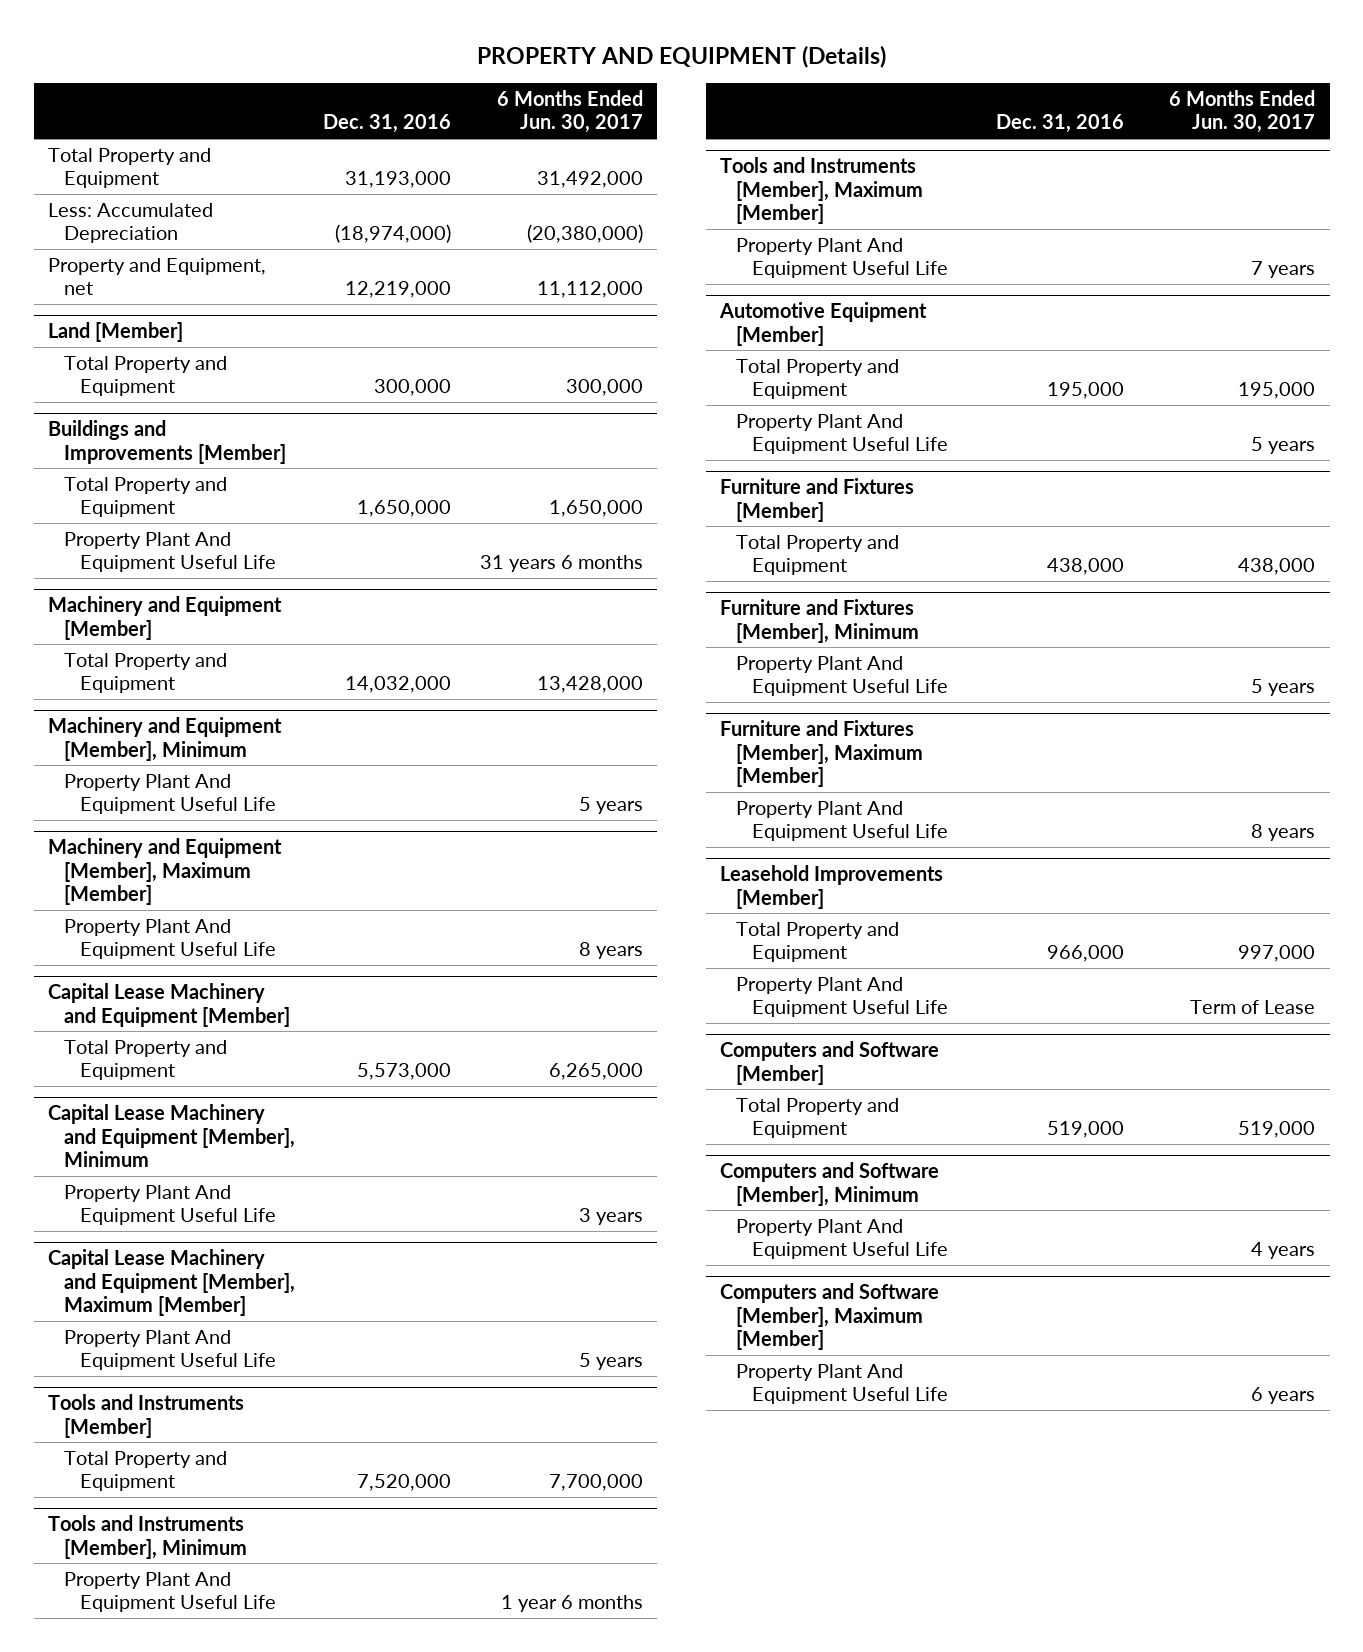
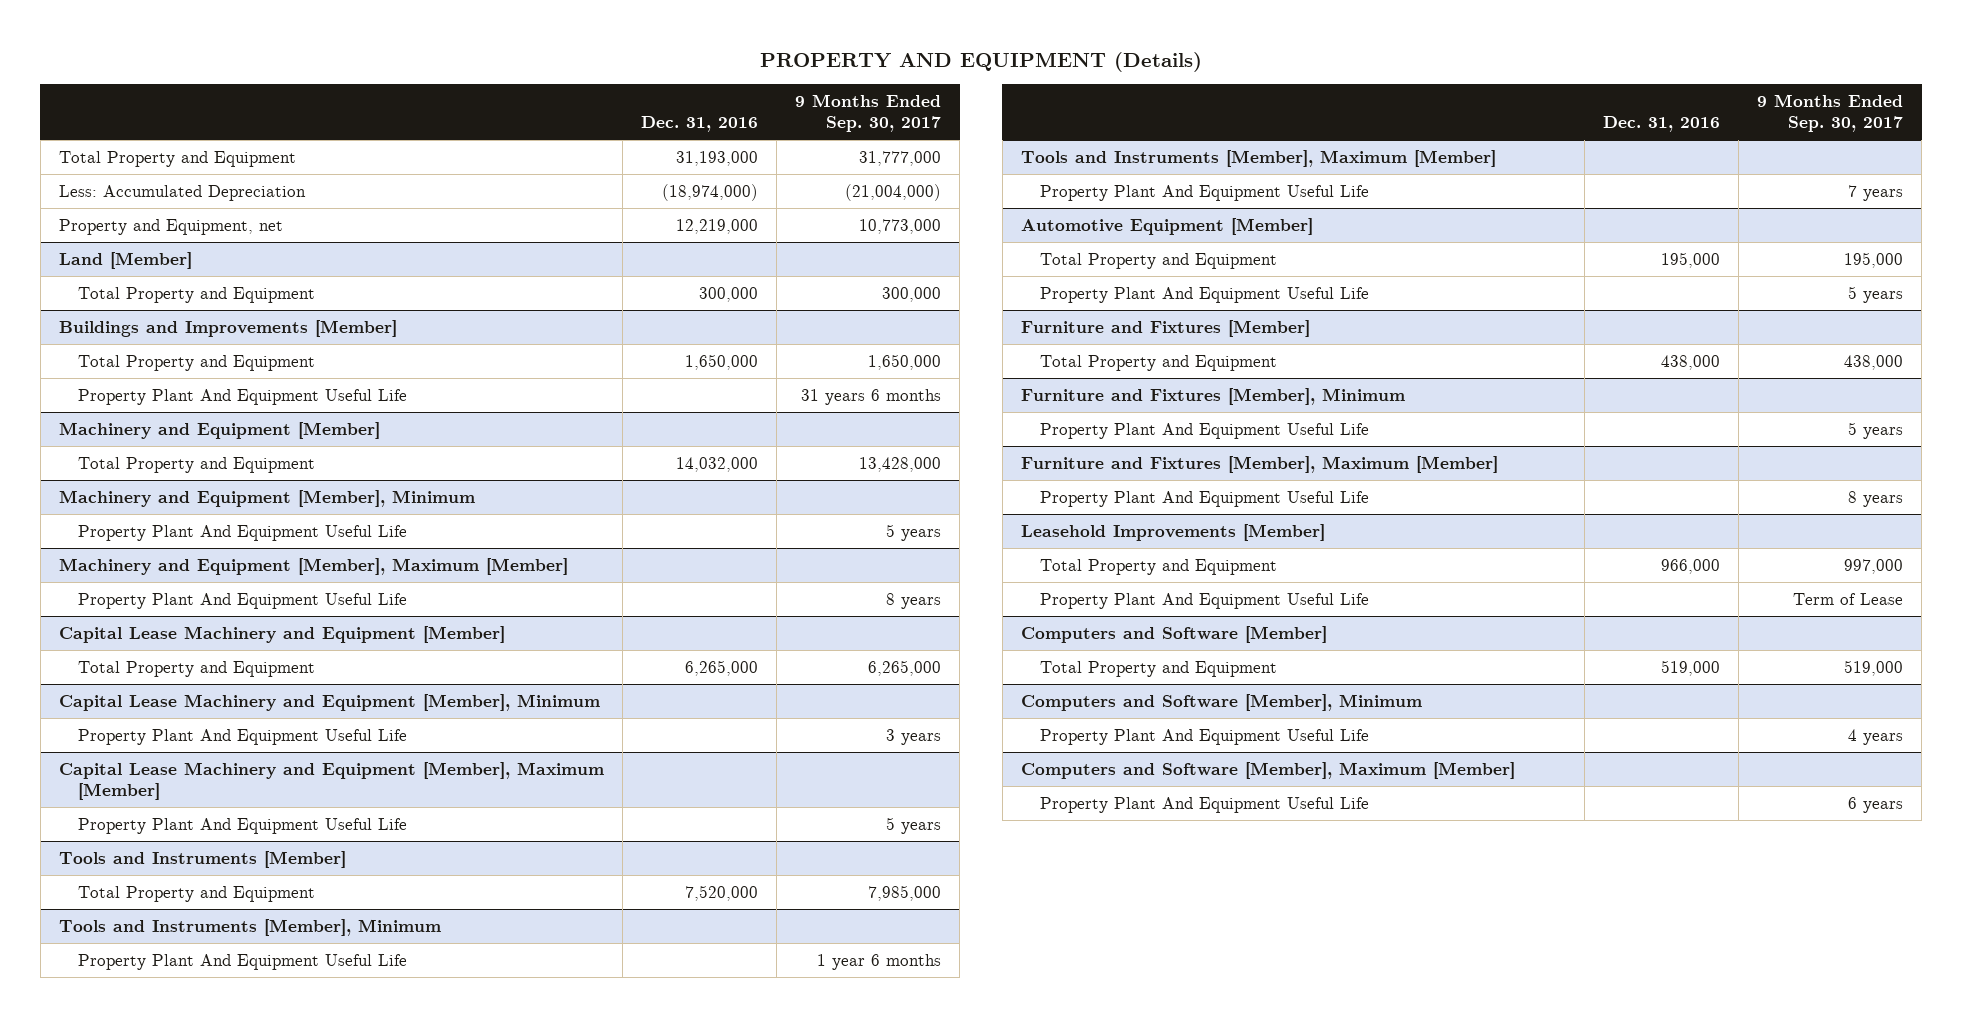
- | Dec. 31, 2016 | 6 Months Ended Jun. 30, 2017
+ | Dec. 31, 2016 | 9 Months Ended Sep. 30, 2017
@ Capital Lease Machinery and Equipment [Member]
- Total Property and Equipment | 5,573,000 | 6,265,000
+ Total Property and Equipment | 6,265,000 | 6,265,000

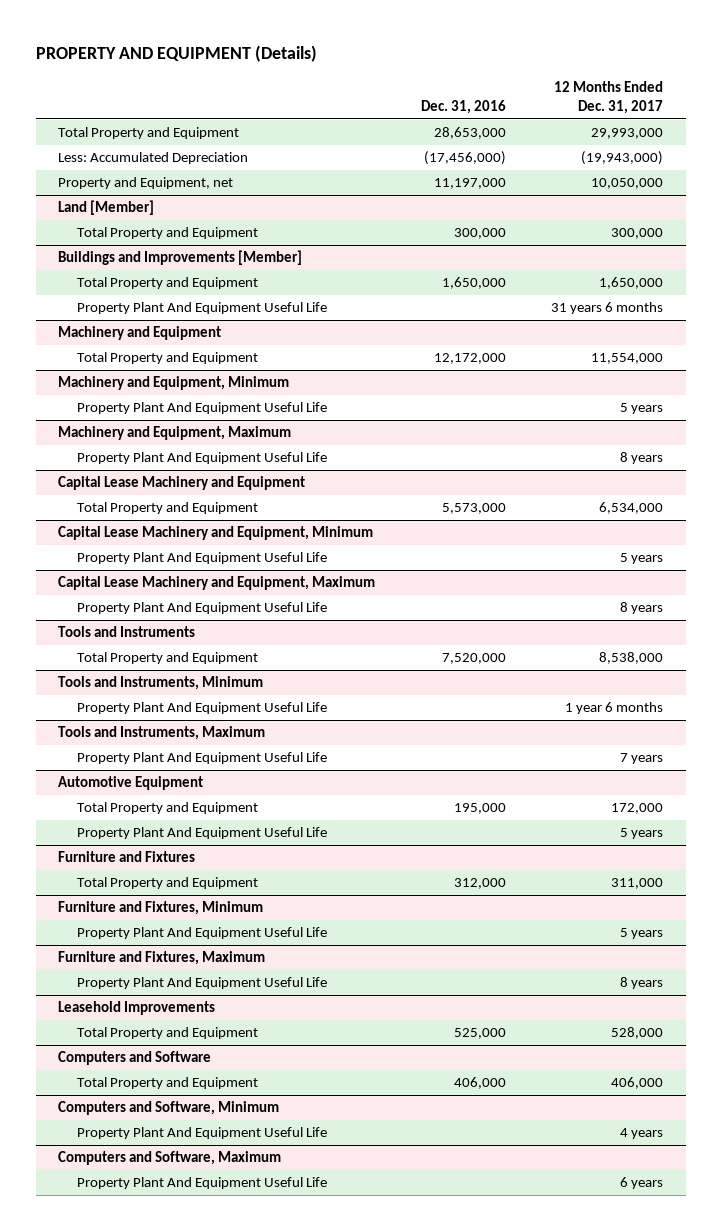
- | Dec. 31, 2016 | 9 Months Ended Sep. 30, 2017
+ | Dec. 31, 2016 | 12 Months Ended Dec. 31, 2017
- Total Property and Equipment | 31,193,000 | 31,777,000
- Less: Accumulated Depreciation | (18,974,000) | (21,004,000)
- Property and Equipment, net | 12,219,000 | 10,773,000
+ Total Property and Equipment | 28,653,000 | 29,993,000
+ Less: Accumulated Depreciation | (17,456,000) | (19,943,000)
+ Property and Equipment, net | 11,197,000 | 10,050,000
- Machinery and Equipment [Member]
- Total Property and Equipment | 14,032,000 | 13,428,000
- Machinery and Equipment [Member], Minimum
+ Machinery and Equipment
+ Total Property and Equipment | 12,172,000 | 11,554,000
+ Machinery and Equipment, Minimum
- Machinery and Equipment [Member], Maximum [Member]
+ Machinery and Equipment, Maximum
- Capital Lease Machinery and Equipment [Member]
- Total Property and Equipment | 6,265,000 | 6,265,000
- Capital Lease Machinery and Equipment [Member], Minimum
+ Capital Lease Machinery and Equipment
+ Total Property and Equipment | 5,573,000 | 6,534,000
+ Capital Lease Machinery and Equipment, Minimum
- Capital Lease Machinery and Equipment [Member], Maximum [Member]
+ Capital Lease Machinery and Equipment, Maximum
- Tools and Instruments [Member]
+ Tools and Instruments
- Tools and Instruments [Member], Minimum
+ Tools and Instruments, Minimum
- Tools and Instruments [Member], Maximum [Member]
+ Tools and Instruments, Maximum
- Automotive Equipment [Member]
+ Automotive Equipment
- Furniture and Fixtures [Member]
- Total Property and Equipment | 438,000 | 438,000
- Furniture and Fixtures [Member], Minimum
+ Furniture and Fixtures
+ Total Property and Equipment | 312,000 | 311,000
+ Furniture and Fixtures, Minimum
- Furniture and Fixtures [Member], Maximum [Member]
+ Furniture and Fixtures, Maximum
- Leasehold Improvements [Member]
- Total Property and Equipment | 966,000 | 997,000
- Property Plant And Equipment Useful Life | | Term of Lease
- Computers and Software [Member]
- Total Property and Equipment | 519,000 | 519,000
- Computers and Software [Member], Minimum
+ Leasehold Improvements
+ Total Property and Equipment | 525,000 | 528,000
+ Computers and Software
+ Total Property and Equipment | 406,000 | 406,000
+ Computers and Software, Minimum
- Computers and Software [Member], Maximum [Member]
+ Computers and Software, Maximum

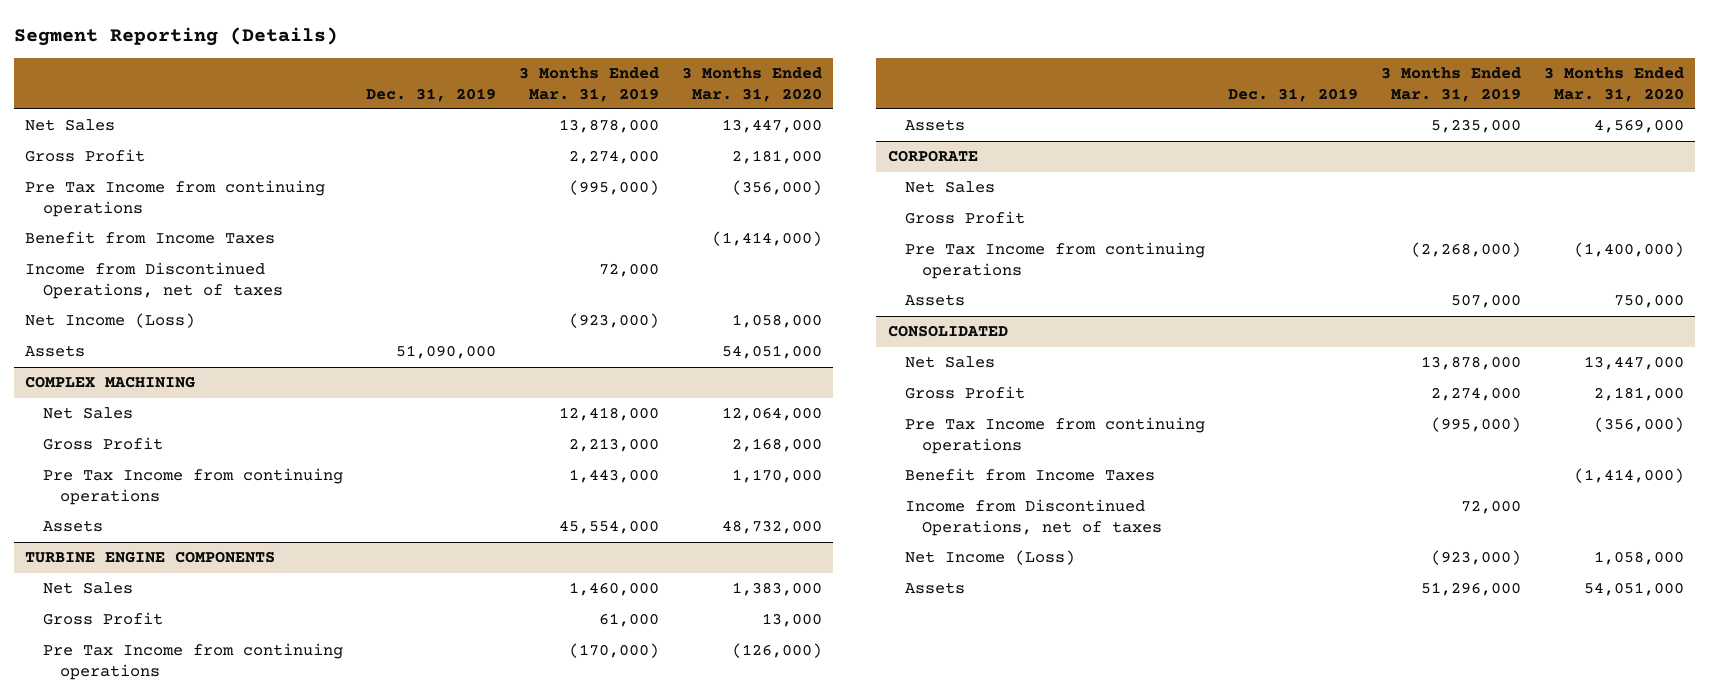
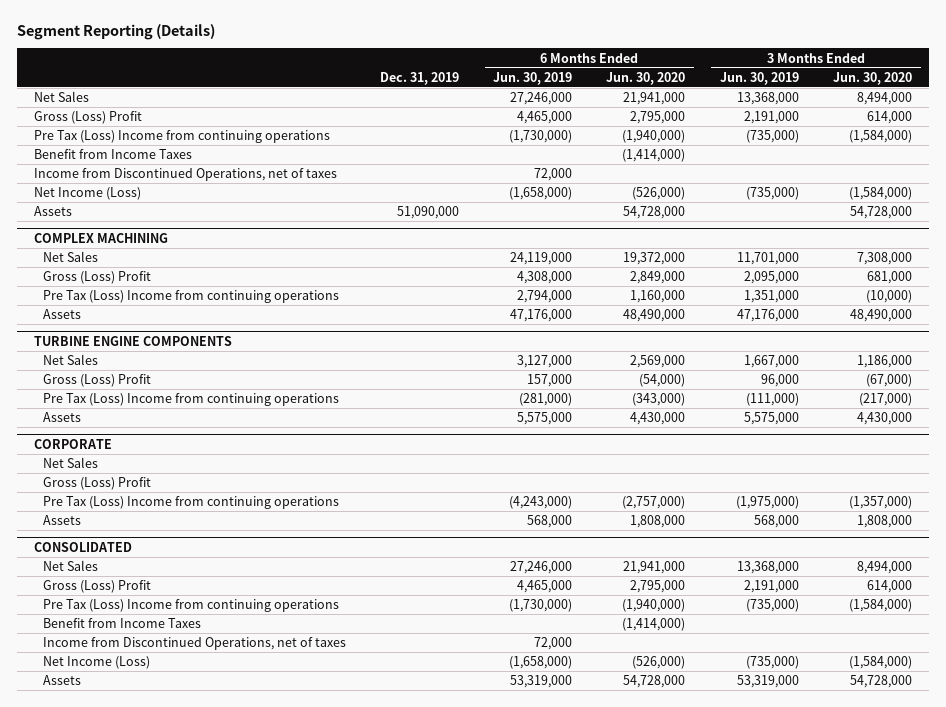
- | Dec. 31, 2019 | 3 Months Ended Mar. 31, 2019 | 3 Months Ended Mar. 31, 2020
+ | Dec. 31, 2019 | 6 Months Ended Jun. 30, 2019 | 6 Months Ended Jun. 30, 2020 | 3 Months Ended Jun. 30, 2019 | 3 Months Ended Jun. 30, 2020
- Gross Profit | | 2,274,000 | 2,181,000
- Pre Tax Income from continuing operations | | (995,000) | (356,000)
+ Gross (Loss) Profit | | 4,465,000 | 2,795,000 | 2,191,000 | 614,000
+ Pre Tax (Loss) Income from continuing operations | | (1,730,000) | (1,940,000) | (735,000) | (1,584,000)
@ COMPLEX MACHINING
- Gross Profit | | 2,213,000 | 2,168,000
- Pre Tax Income from continuing operations | | 1,443,000 | 1,170,000
+ Gross (Loss) Profit | | 4,308,000 | 2,849,000 | 2,095,000 | 681,000
+ Pre Tax (Loss) Income from continuing operations | | 2,794,000 | 1,160,000 | 1,351,000 | (10,000)
@ TURBINE ENGINE COMPONENTS
- Gross Profit | | 61,000 | 13,000
- Pre Tax Income from continuing operations | | (170,000) | (126,000)
+ Gross (Loss) Profit | | 157,000 | (54,000) | 96,000 | (67,000)
+ Pre Tax (Loss) Income from continuing operations | | (281,000) | (343,000) | (111,000) | (217,000)
@ CORPORATE
- Gross Profit
- Pre Tax Income from continuing operations | | (2,268,000) | (1,400,000)
+ Gross (Loss) Profit
+ Pre Tax (Loss) Income from continuing operations | | (4,243,000) | (2,757,000) | (1,975,000) | (1,357,000)
@ CONSOLIDATED
- Gross Profit | | 2,274,000 | 2,181,000
- Pre Tax Income from continuing operations | | (995,000) | (356,000)
+ Gross (Loss) Profit | | 4,465,000 | 2,795,000 | 2,191,000 | 614,000
+ Pre Tax (Loss) Income from continuing operations | | (1,730,000) | (1,940,000) | (735,000) | (1,584,000)

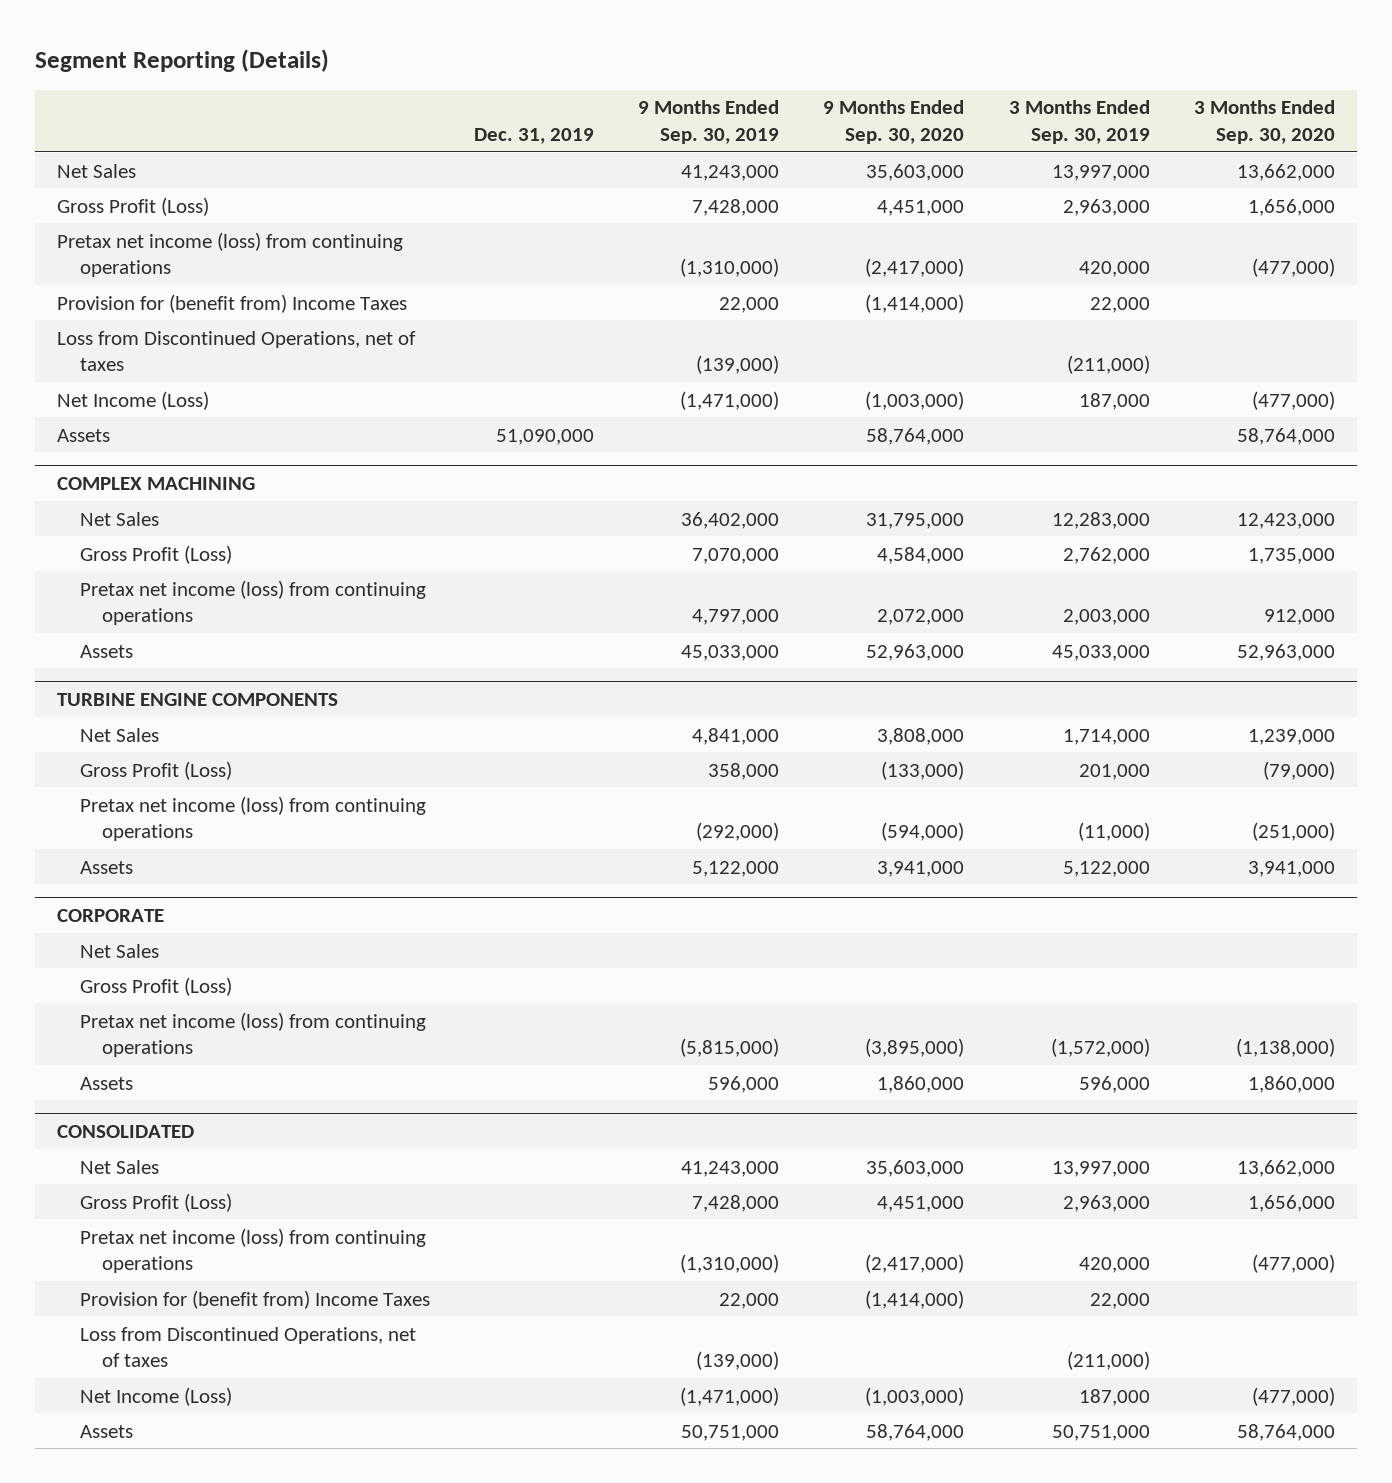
- | Dec. 31, 2019 | 6 Months Ended Jun. 30, 2019 | 6 Months Ended Jun. 30, 2020 | 3 Months Ended Jun. 30, 2019 | 3 Months Ended Jun. 30, 2020
+ | Dec. 31, 2019 | 9 Months Ended Sep. 30, 2019 | 9 Months Ended Sep. 30, 2020 | 3 Months Ended Sep. 30, 2019 | 3 Months Ended Sep. 30, 2020
- Gross (Loss) Profit | | 4,465,000 | 2,795,000 | 2,191,000 | 614,000
- Pre Tax (Loss) Income from continuing operations | | (1,730,000) | (1,940,000) | (735,000) | (1,584,000)
- Benefit from Income Taxes | | | (1,414,000) | |
- Income from Discontinued Operations, net of taxes | | 72,000 | | |
+ Gross Profit (Loss) | | 7,428,000 | 4,451,000 | 2,963,000 | 1,656,000
+ Pretax net income (loss) from continuing operations | | (1,310,000) | (2,417,000) | 420,000 | (477,000)
+ Provision for (benefit from) Income Taxes | | 22,000 | (1,414,000) | 22,000 |
+ Loss from Discontinued Operations, net of taxes | | (139,000) | | (211,000) |
@ COMPLEX MACHINING
- Gross (Loss) Profit | | 4,308,000 | 2,849,000 | 2,095,000 | 681,000
- Pre Tax (Loss) Income from continuing operations | | 2,794,000 | 1,160,000 | 1,351,000 | (10,000)
+ Gross Profit (Loss) | | 7,070,000 | 4,584,000 | 2,762,000 | 1,735,000
+ Pretax net income (loss) from continuing operations | | 4,797,000 | 2,072,000 | 2,003,000 | 912,000
@ TURBINE ENGINE COMPONENTS
- Gross (Loss) Profit | | 157,000 | (54,000) | 96,000 | (67,000)
- Pre Tax (Loss) Income from continuing operations | | (281,000) | (343,000) | (111,000) | (217,000)
+ Gross Profit (Loss) | | 358,000 | (133,000) | 201,000 | (79,000)
+ Pretax net income (loss) from continuing operations | | (292,000) | (594,000) | (11,000) | (251,000)
@ CORPORATE
- Gross (Loss) Profit
- Pre Tax (Loss) Income from continuing operations | | (4,243,000) | (2,757,000) | (1,975,000) | (1,357,000)
+ Gross Profit (Loss)
+ Pretax net income (loss) from continuing operations | | (5,815,000) | (3,895,000) | (1,572,000) | (1,138,000)
@ CONSOLIDATED
- Gross (Loss) Profit | | 4,465,000 | 2,795,000 | 2,191,000 | 614,000
- Pre Tax (Loss) Income from continuing operations | | (1,730,000) | (1,940,000) | (735,000) | (1,584,000)
- Benefit from Income Taxes | | | (1,414,000) | |
- Income from Discontinued Operations, net of taxes | | 72,000 | | |
+ Gross Profit (Loss) | | 7,428,000 | 4,451,000 | 2,963,000 | 1,656,000
+ Pretax net income (loss) from continuing operations | | (1,310,000) | (2,417,000) | 420,000 | (477,000)
+ Provision for (benefit from) Income Taxes | | 22,000 | (1,414,000) | 22,000 |
+ Loss from Discontinued Operations, net of taxes | | (139,000) | | (211,000) |

